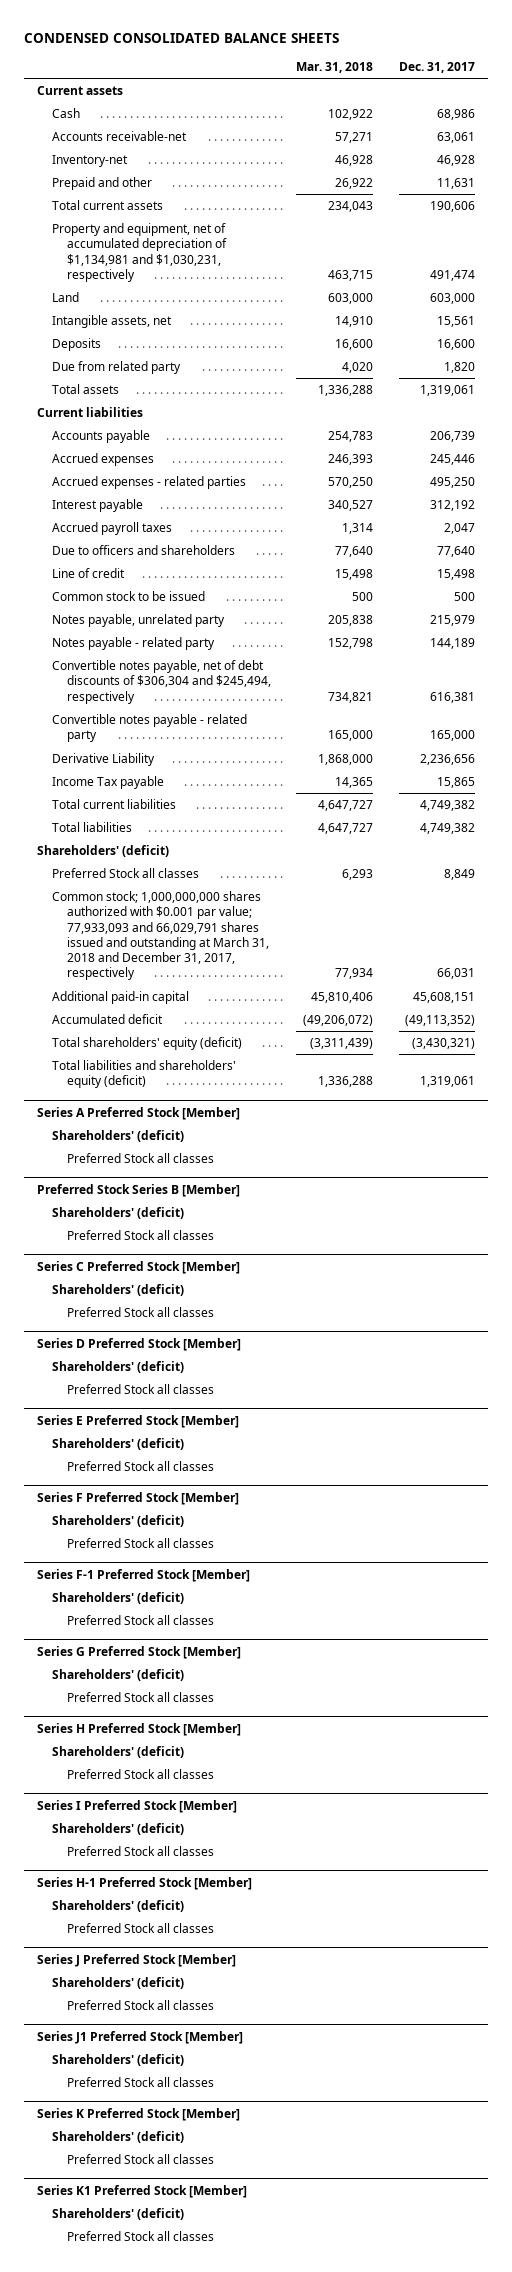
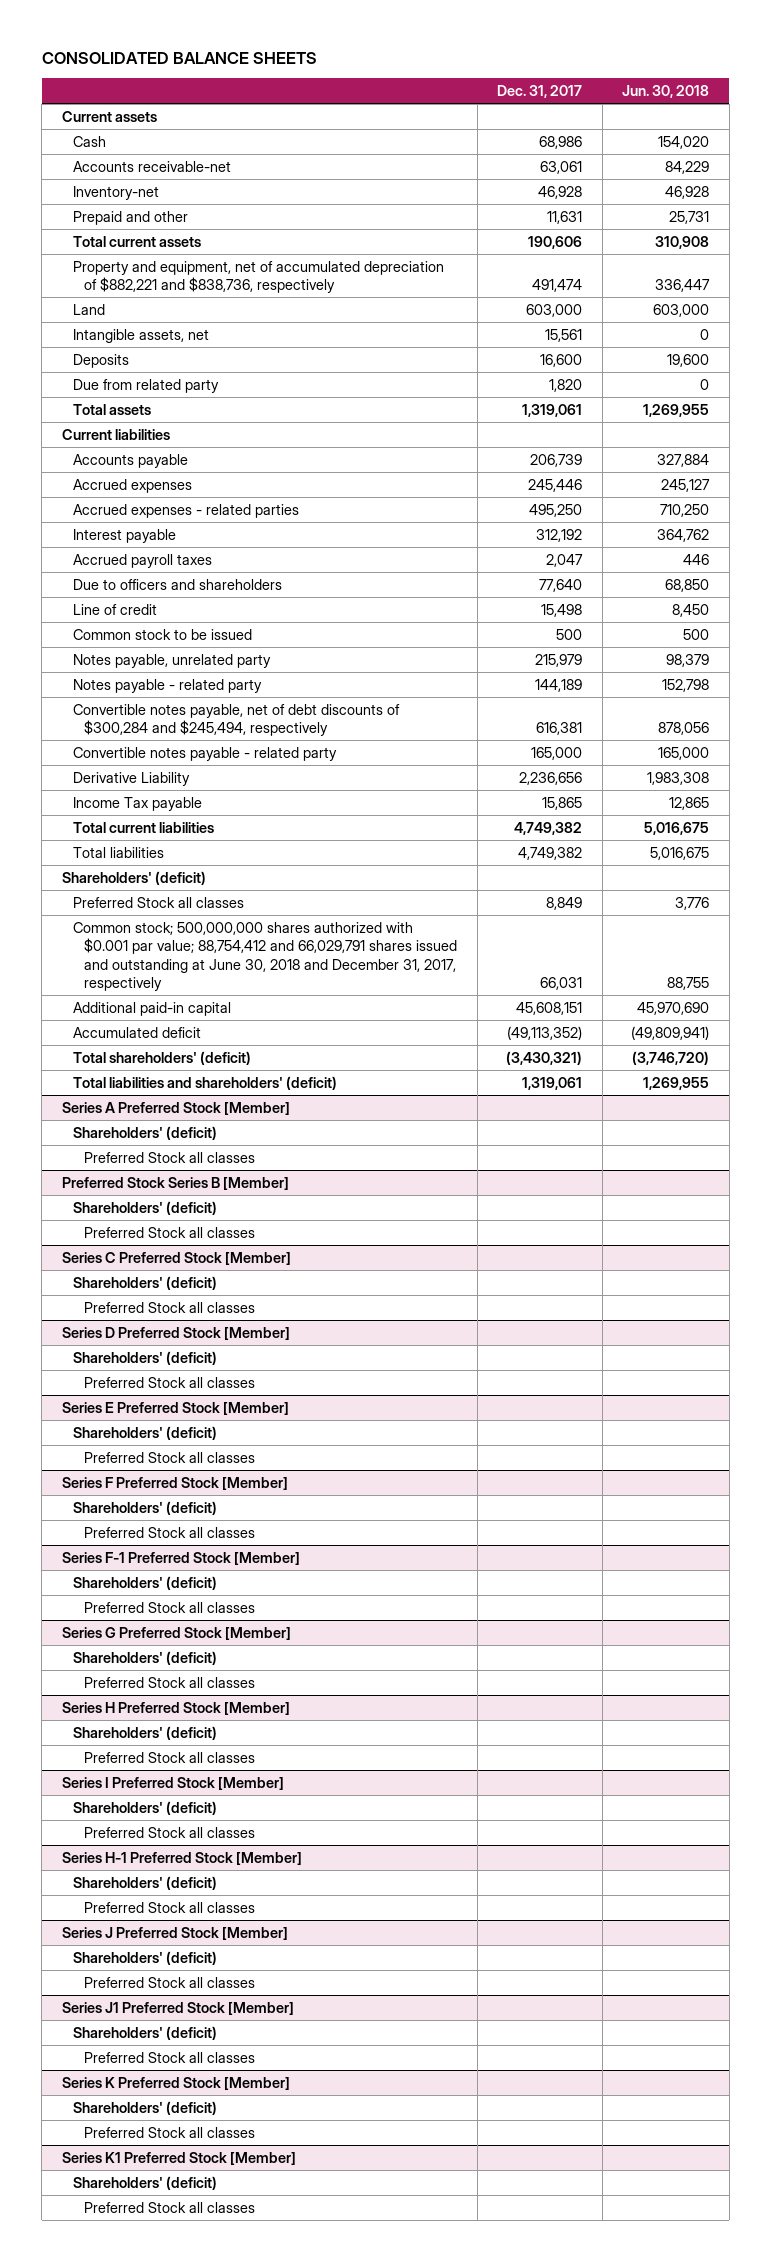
- CONDENSED CONSOLIDATED BALANCE SHEETS
+ CONSOLIDATED BALANCE SHEETS
- | Mar. 31, 2018 | Dec. 31, 2017
+ | Dec. 31, 2017 | Jun. 30, 2018
- Property and equipment, net of accumulated depreciation of $1,134,981 and $1,030,231, respectively | 463,715 | 491,474
+ Property and equipment, net of accumulated depreciation of $882,221 and $838,736, respectively | 491,474 | 336,447
- Convertible notes payable, net of debt discounts of $306,304 and $245,494, respectively | 734,821 | 616,381
+ Convertible notes payable, net of debt discounts of $300,284 and $245,494, respectively | 616,381 | 878,056
- Common stock; 1,000,000,000 shares authorized with $0.001 par value; 77,933,093 and 66,029,791 shares issued and outstanding at March 31, 2018 and December 31, 2017, respectively | 77,934 | 66,031
+ Common stock; 500,000,000 shares authorized with $0.001 par value; 88,754,412 and 66,029,791 shares issued and outstanding at June 30, 2018 and December 31, 2017, respectively | 66,031 | 88,755
- Total shareholders' equity (deficit) | (3,311,439) | (3,430,321)
- Total liabilities and shareholders' equity (deficit) | 1,336,288 | 1,319,061
+ Total shareholders' (deficit) | (3,430,321) | (3,746,720)
+ Total liabilities and shareholders' (deficit) | 1,319,061 | 1,269,955

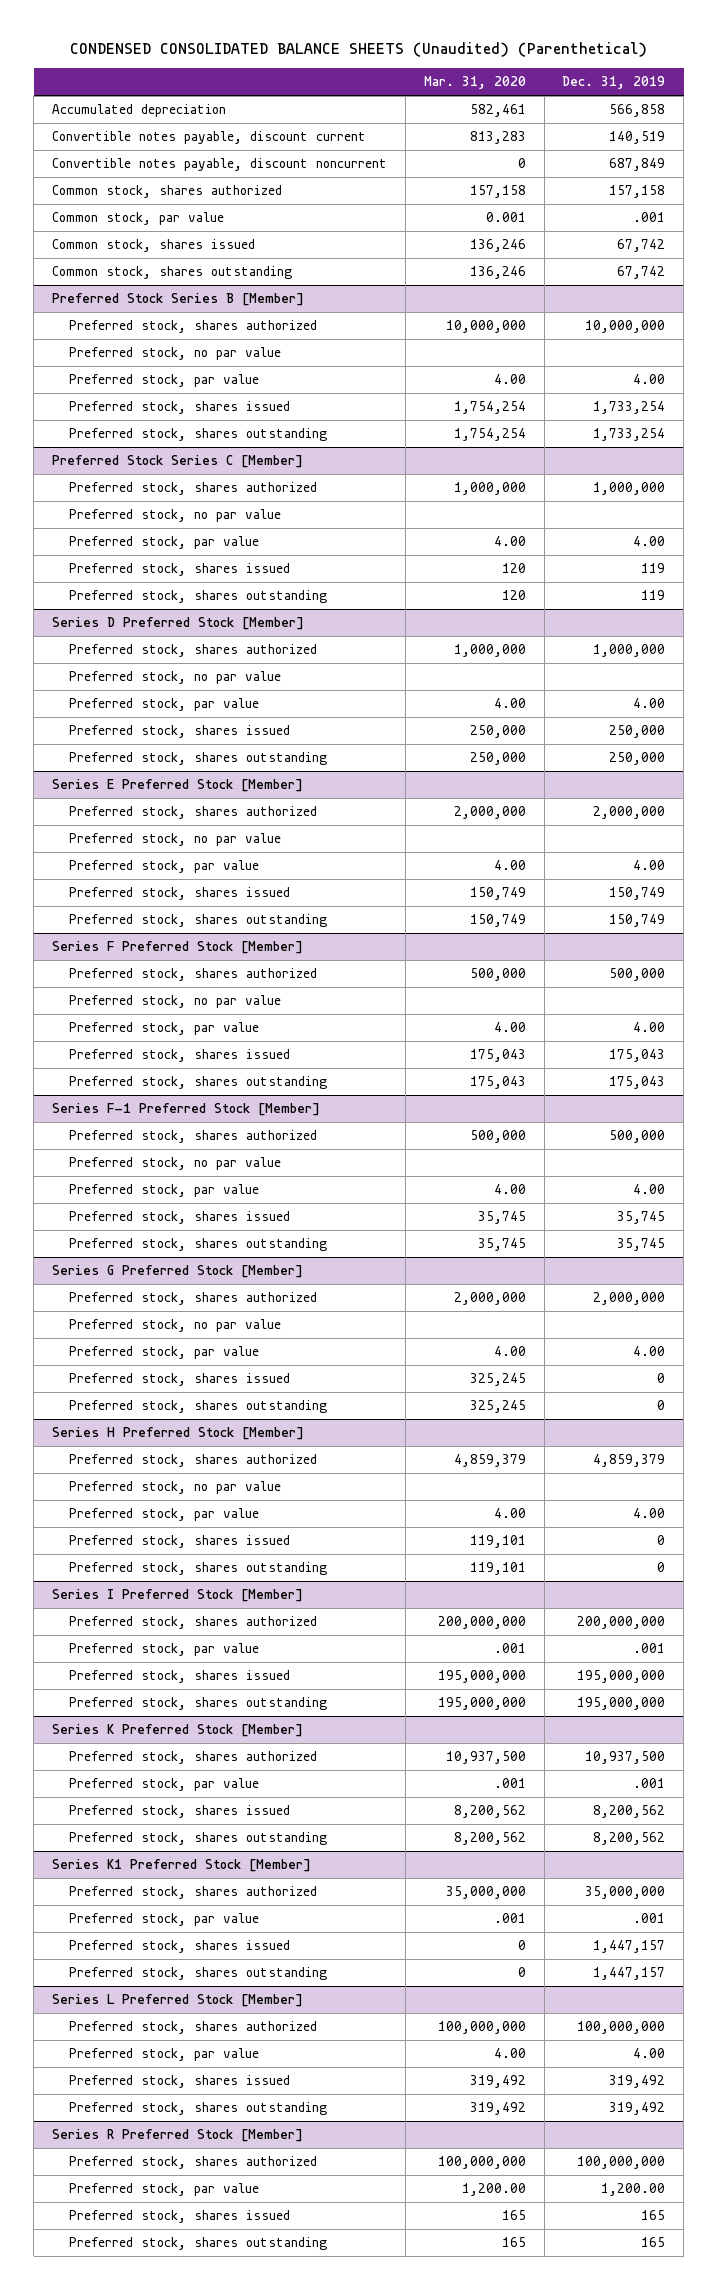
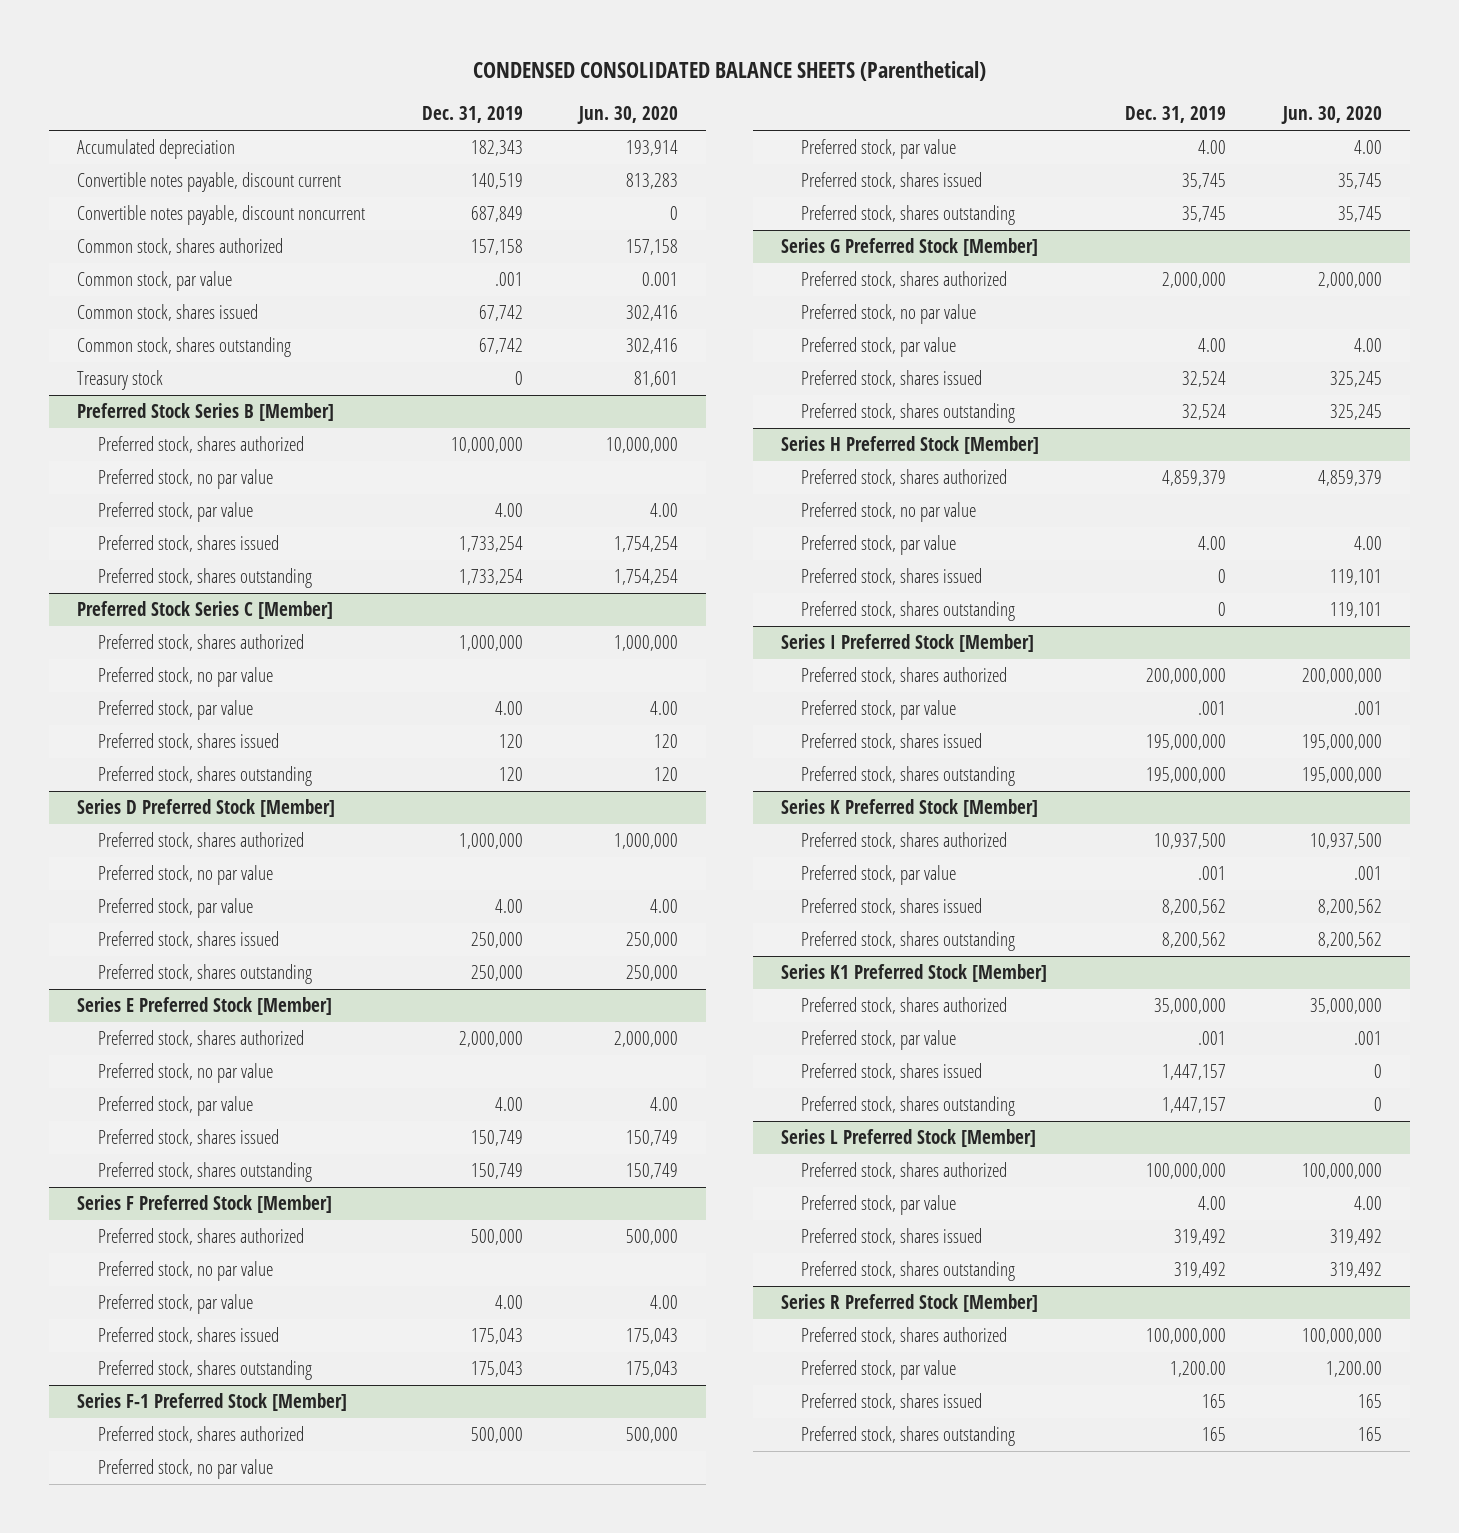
- CONDENSED CONSOLIDATED BALANCE SHEETS (Unaudited) (Parenthetical)
+ CONDENSED CONSOLIDATED BALANCE SHEETS (Parenthetical)
- | Mar. 31, 2020 | Dec. 31, 2019
+ | Dec. 31, 2019 | Jun. 30, 2020
- Accumulated depreciation | 582,461 | 566,858
+ Accumulated depreciation | 182,343 | 193,914
+ Treasury stock | 0 | 81,601
@ Preferred Stock Series C [Member]
- Preferred stock, shares issued | 120 | 119
- Preferred stock, shares outstanding | 120 | 119
+ Preferred stock, shares issued | 120 | 120
+ Preferred stock, shares outstanding | 120 | 120
@ Series G Preferred Stock [Member]
- Preferred stock, shares issued | 325,245 | 0
- Preferred stock, shares outstanding | 325,245 | 0
+ Preferred stock, shares issued | 32,524 | 325,245
+ Preferred stock, shares outstanding | 32,524 | 325,245

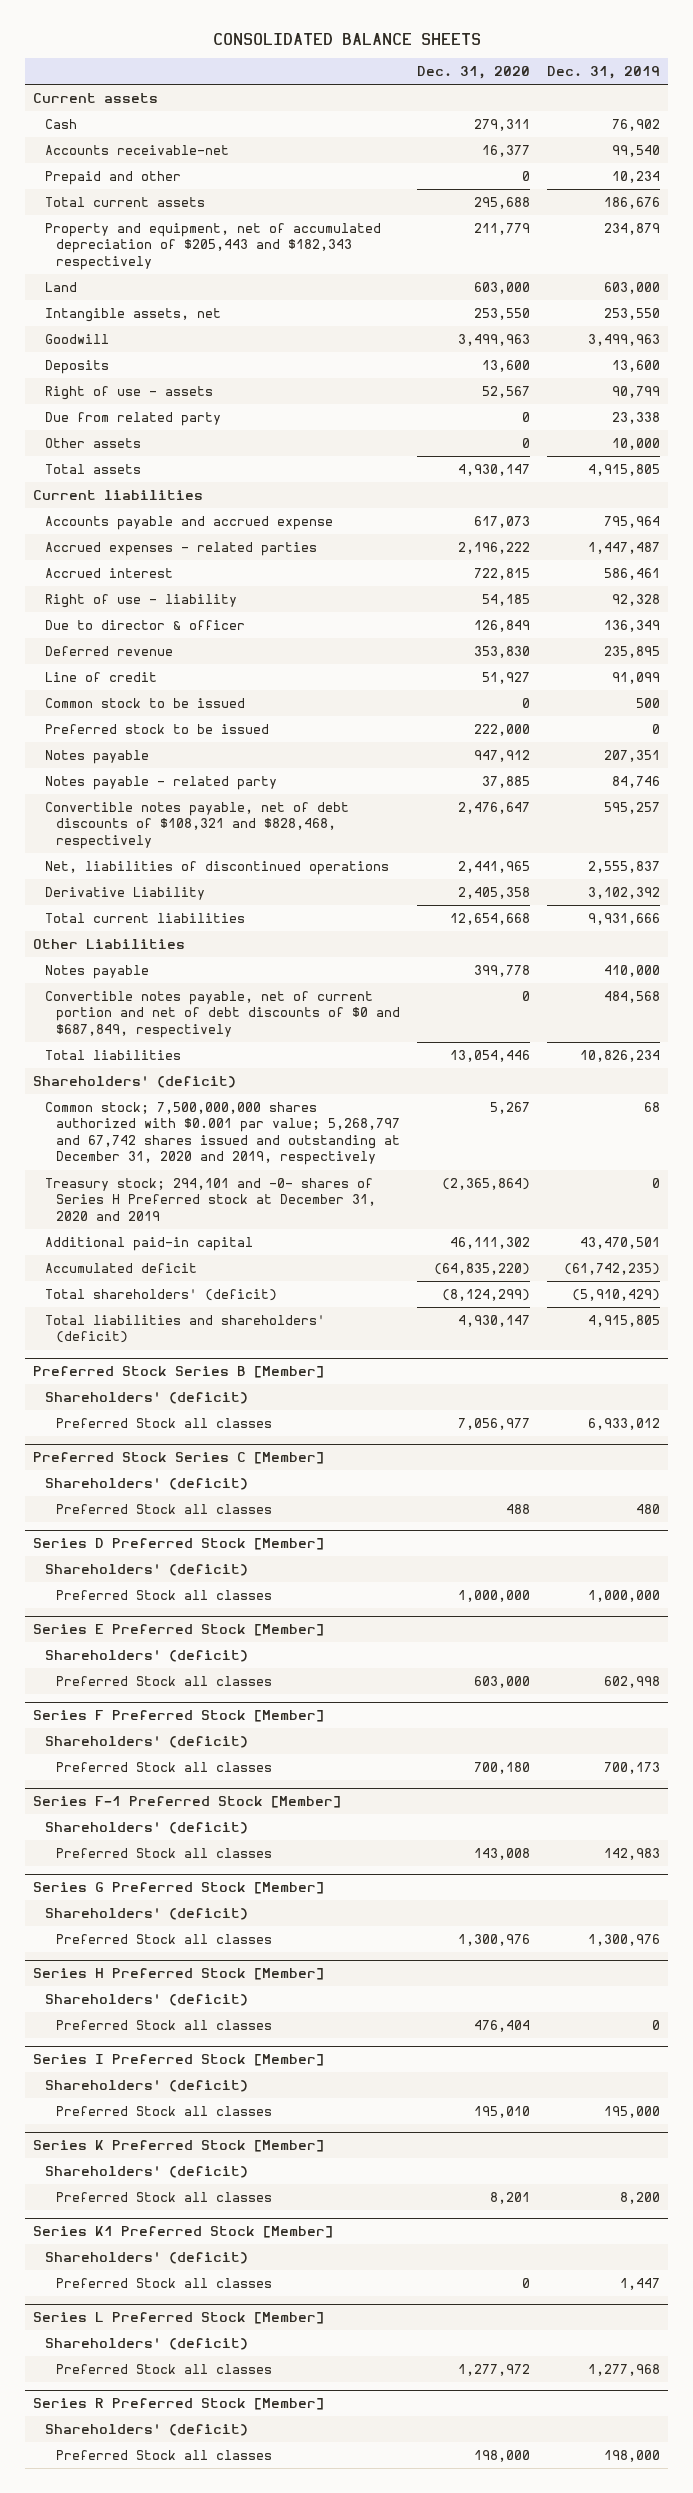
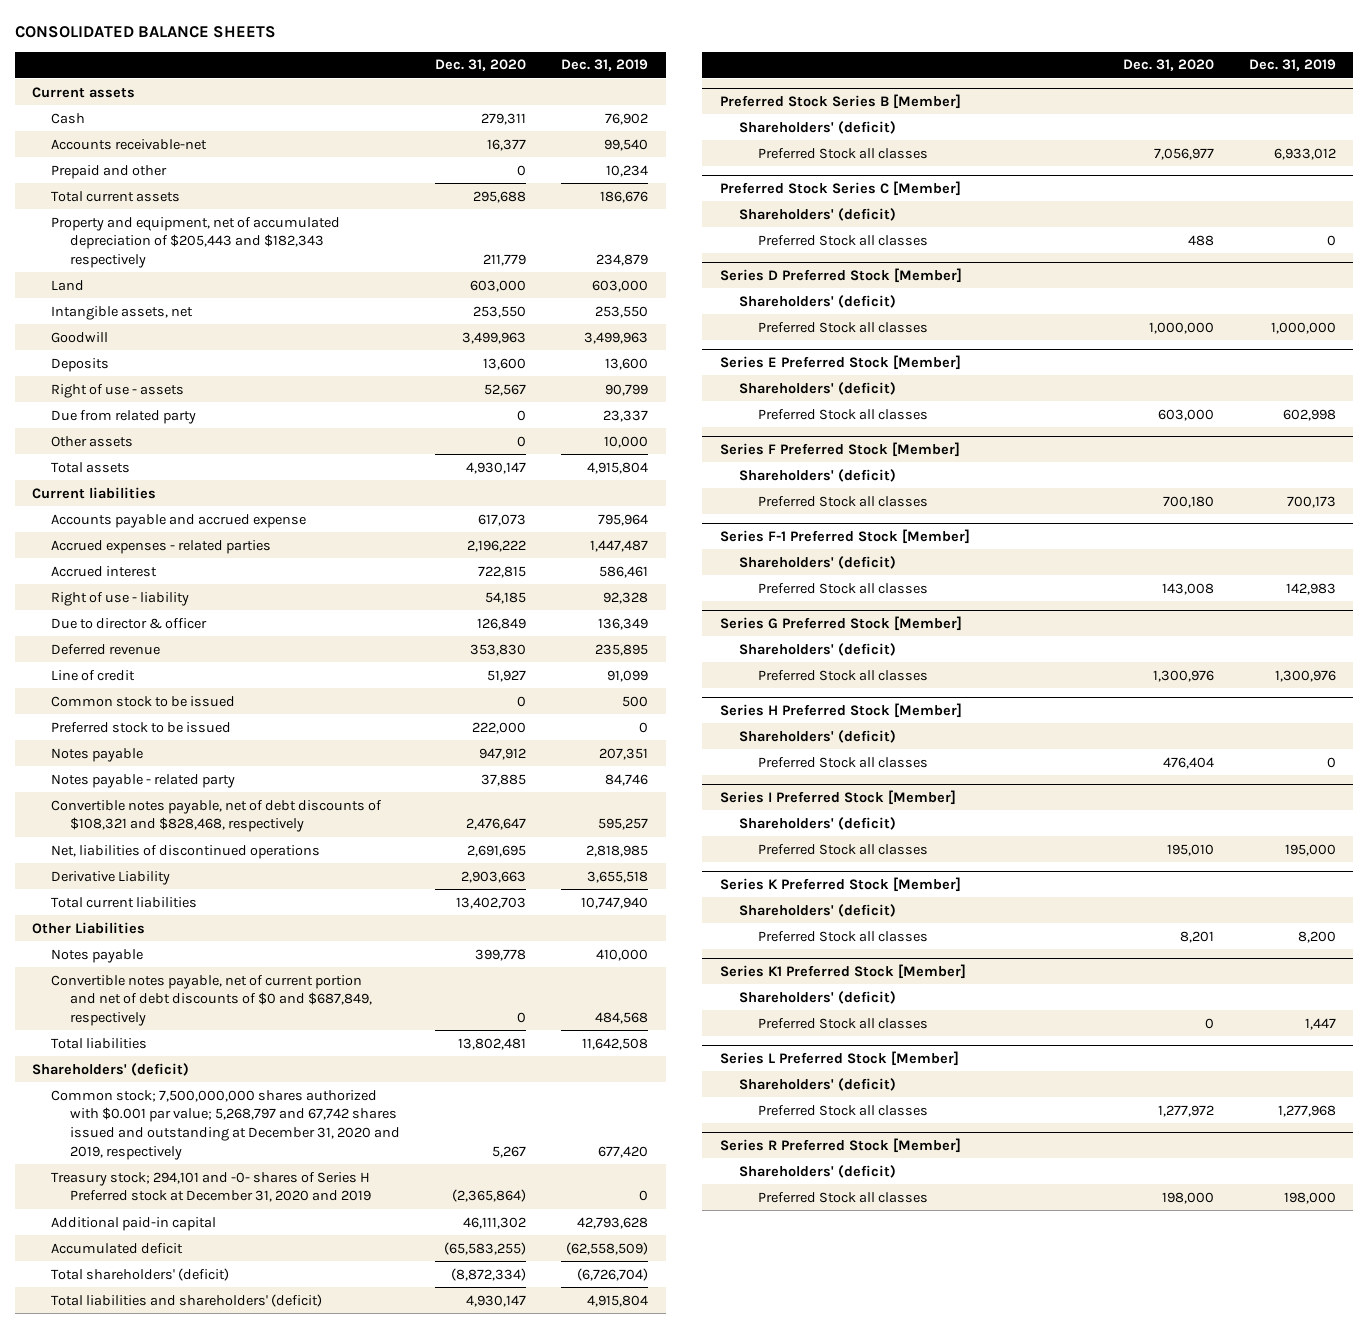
- Due from related party | 0 | 23,338
+ Due from related party | 0 | 23,337
- Total assets | 4,930,147 | 4,915,805
+ Total assets | 4,930,147 | 4,915,804
- Net, liabilities of discontinued operations | 2,441,965 | 2,555,837
- Derivative Liability | 2,405,358 | 3,102,392
- Total current liabilities | 12,654,668 | 9,931,666
+ Net, liabilities of discontinued operations | 2,691,695 | 2,818,985
+ Derivative Liability | 2,903,663 | 3,655,518
+ Total current liabilities | 13,402,703 | 10,747,940
- Total liabilities | 13,054,446 | 10,826,234
+ Total liabilities | 13,802,481 | 11,642,508
- Common stock; 7,500,000,000 shares authorized with $0.001 par value; 5,268,797 and 67,742 shares issued and outstanding at December 31, 2020 and 2019, respectively | 5,267 | 68
+ Common stock; 7,500,000,000 shares authorized with $0.001 par value; 5,268,797 and 67,742 shares issued and outstanding at December 31, 2020 and 2019, respectively | 5,267 | 677,420
- Additional paid-in capital | 46,111,302 | 43,470,501
- Accumulated deficit | (64,835,220) | (61,742,235)
- Total shareholders' (deficit) | (8,124,299) | (5,910,429)
- Total liabilities and shareholders' (deficit) | 4,930,147 | 4,915,805
+ Additional paid-in capital | 46,111,302 | 42,793,628
+ Accumulated deficit | (65,583,255) | (62,558,509)
+ Total shareholders' (deficit) | (8,872,334) | (6,726,704)
+ Total liabilities and shareholders' (deficit) | 4,930,147 | 4,915,804
@ Preferred Stock Series C [Member]
- Preferred Stock all classes | 488 | 480
+ Preferred Stock all classes | 488 | 0

